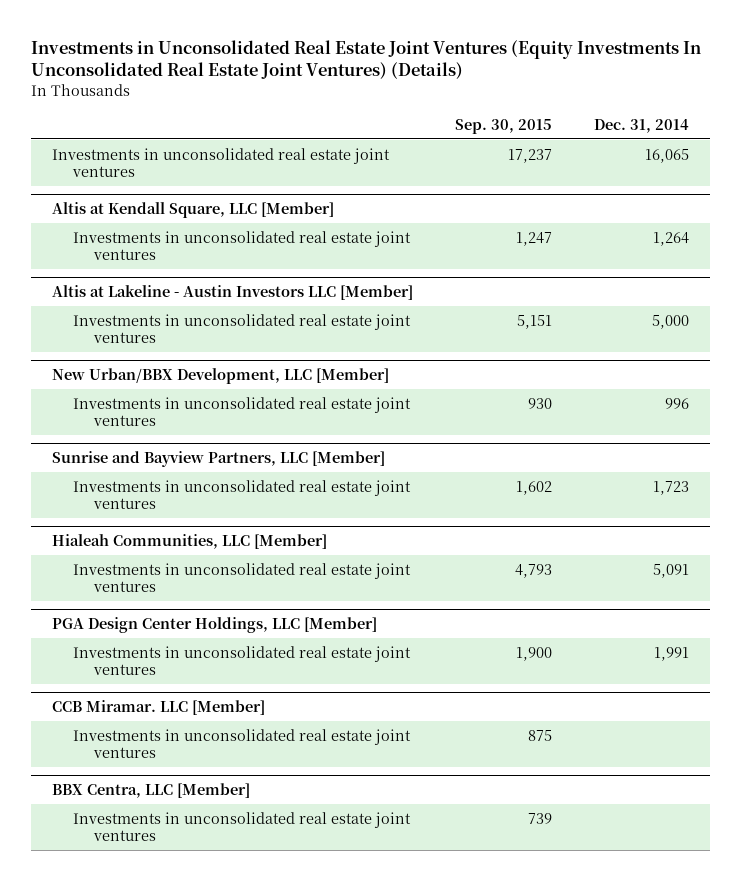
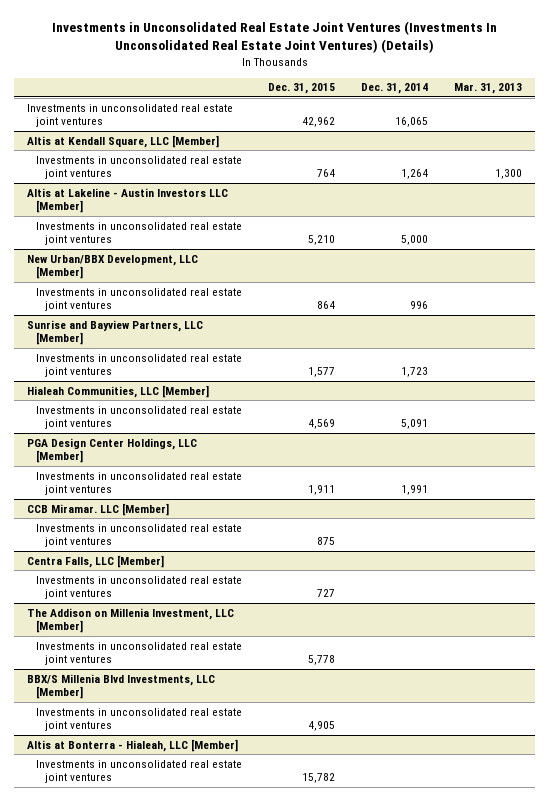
- Investments in Unconsolidated Real Estate Joint Ventures (Equity Investments In Unconsolidated Real Estate Joint Ventures) (Details)
+ Investments in Unconsolidated Real Estate Joint Ventures (Investments In Unconsolidated Real Estate Joint Ventures) (Details)
- | Sep. 30, 2015 | Dec. 31, 2014
+ | Dec. 31, 2015 | Dec. 31, 2014 | Mar. 31, 2013
- BBX Centra, LLC [Member]
+ Centra Falls, LLC [Member]
+ The Addison on Millenia Investment, LLC [Member]
+ Investments in unconsolidated real estate joint ventures | 5,778 | |
+ BBX/S Millenia Blvd Investments, LLC [Member]
+ Investments in unconsolidated real estate joint ventures | 4,905 | |
+ Altis at Bonterra - Hialeah, LLC [Member]
+ Investments in unconsolidated real estate joint ventures | 15,782 | |

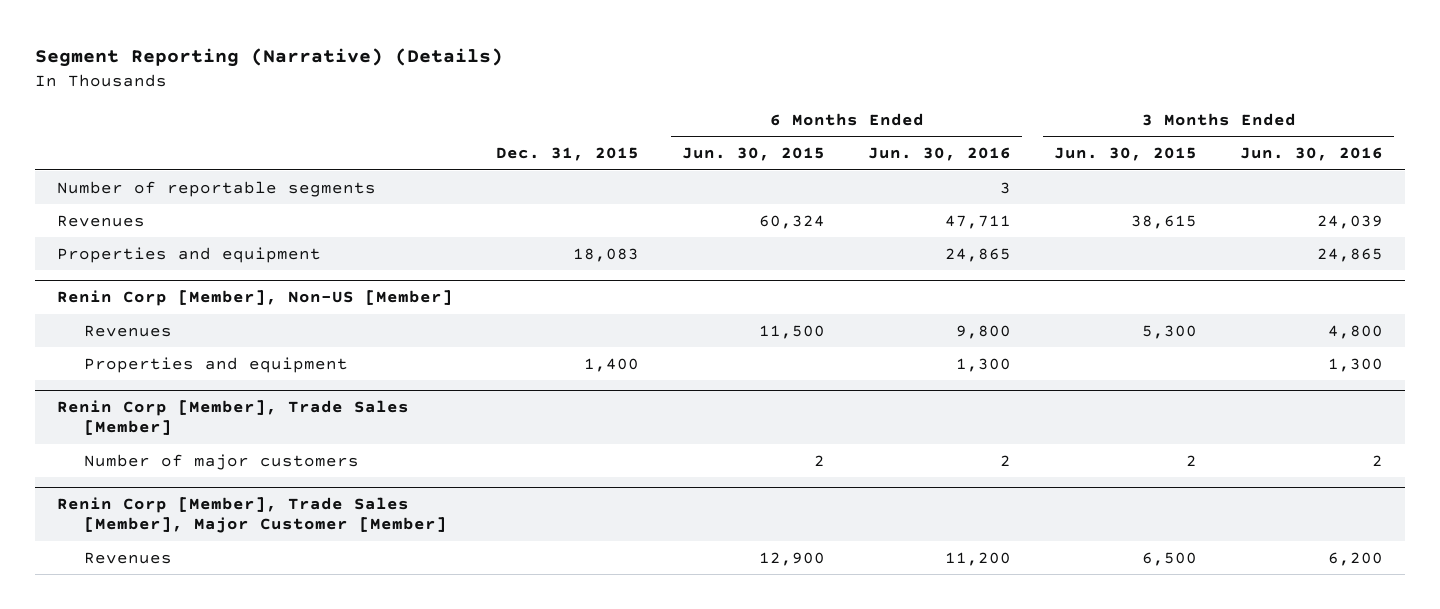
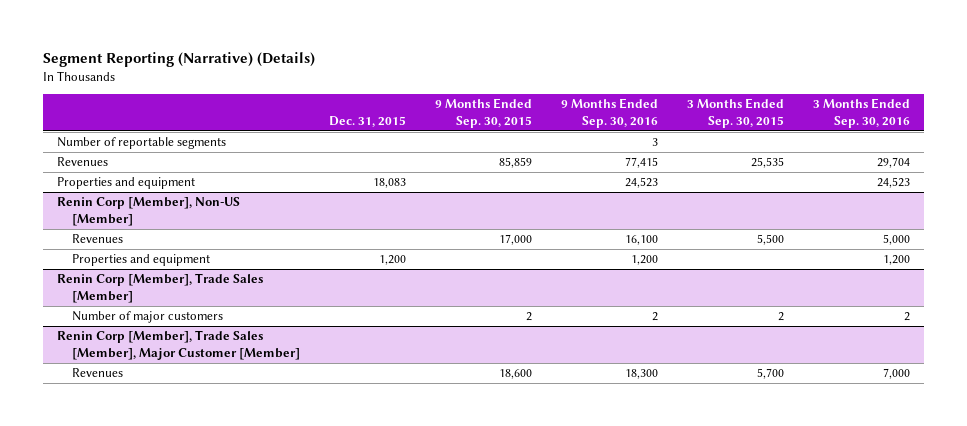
- | Dec. 31, 2015 | 6 Months Ended Jun. 30, 2015 | 6 Months Ended Jun. 30, 2016 | 3 Months Ended Jun. 30, 2015 | 3 Months Ended Jun. 30, 2016
+ | Dec. 31, 2015 | 9 Months Ended Sep. 30, 2015 | 9 Months Ended Sep. 30, 2016 | 3 Months Ended Sep. 30, 2015 | 3 Months Ended Sep. 30, 2016
@ Renin Corp [Member], Non-US [Member]
- Properties and equipment | 1,400 | | 1,300 | | 1,300
+ Properties and equipment | 1,200 | | 1,200 | | 1,200

